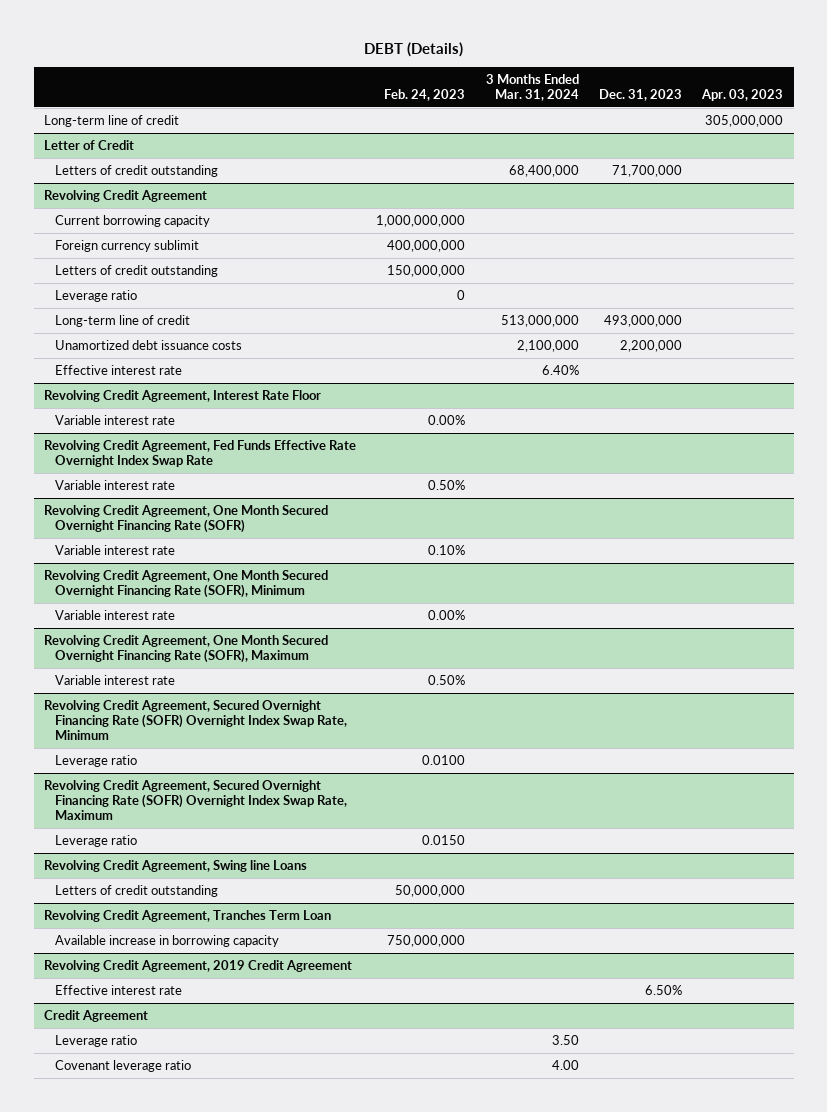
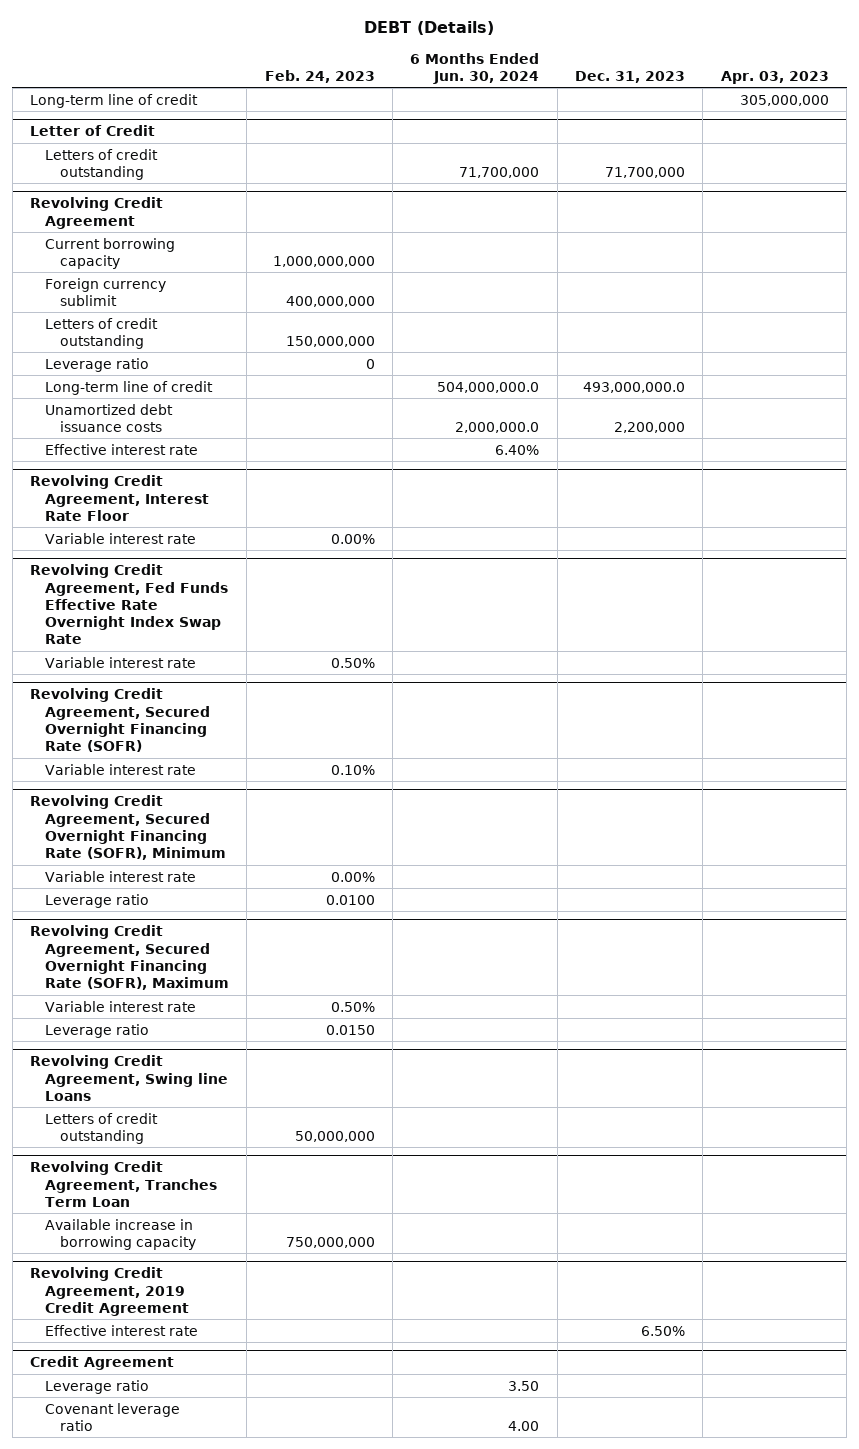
- | Feb. 24, 2023 | 3 Months Ended Mar. 31, 2024 | Dec. 31, 2023 | Apr. 03, 2023
+ | Feb. 24, 2023 | 6 Months Ended Jun. 30, 2024 | Dec. 31, 2023 | Apr. 03, 2023
@ Revolving Credit Agreement
- Long-term line of credit | | 513,000,000 | 493,000,000 |
+ Long-term line of credit | | 504,000,000.0 | 493,000,000.0 |
- Revolving Credit Agreement, One Month Secured Overnight Financing Rate (SOFR)
+ Revolving Credit Agreement, Secured Overnight Financing Rate (SOFR)
- Revolving Credit Agreement, One Month Secured Overnight Financing Rate (SOFR), Minimum
+ Revolving Credit Agreement, Secured Overnight Financing Rate (SOFR), Minimum
- Revolving Credit Agreement, One Month Secured Overnight Financing Rate (SOFR), Maximum
- Variable interest rate | 0.50% | | |
- Revolving Credit Agreement, Secured Overnight Financing Rate (SOFR) Overnight Index Swap Rate, Minimum
- Revolving Credit Agreement, Secured Overnight Financing Rate (SOFR) Overnight Index Swap Rate, Maximum
+ Revolving Credit Agreement, Secured Overnight Financing Rate (SOFR), Maximum
+ Variable interest rate | 0.50% | | |

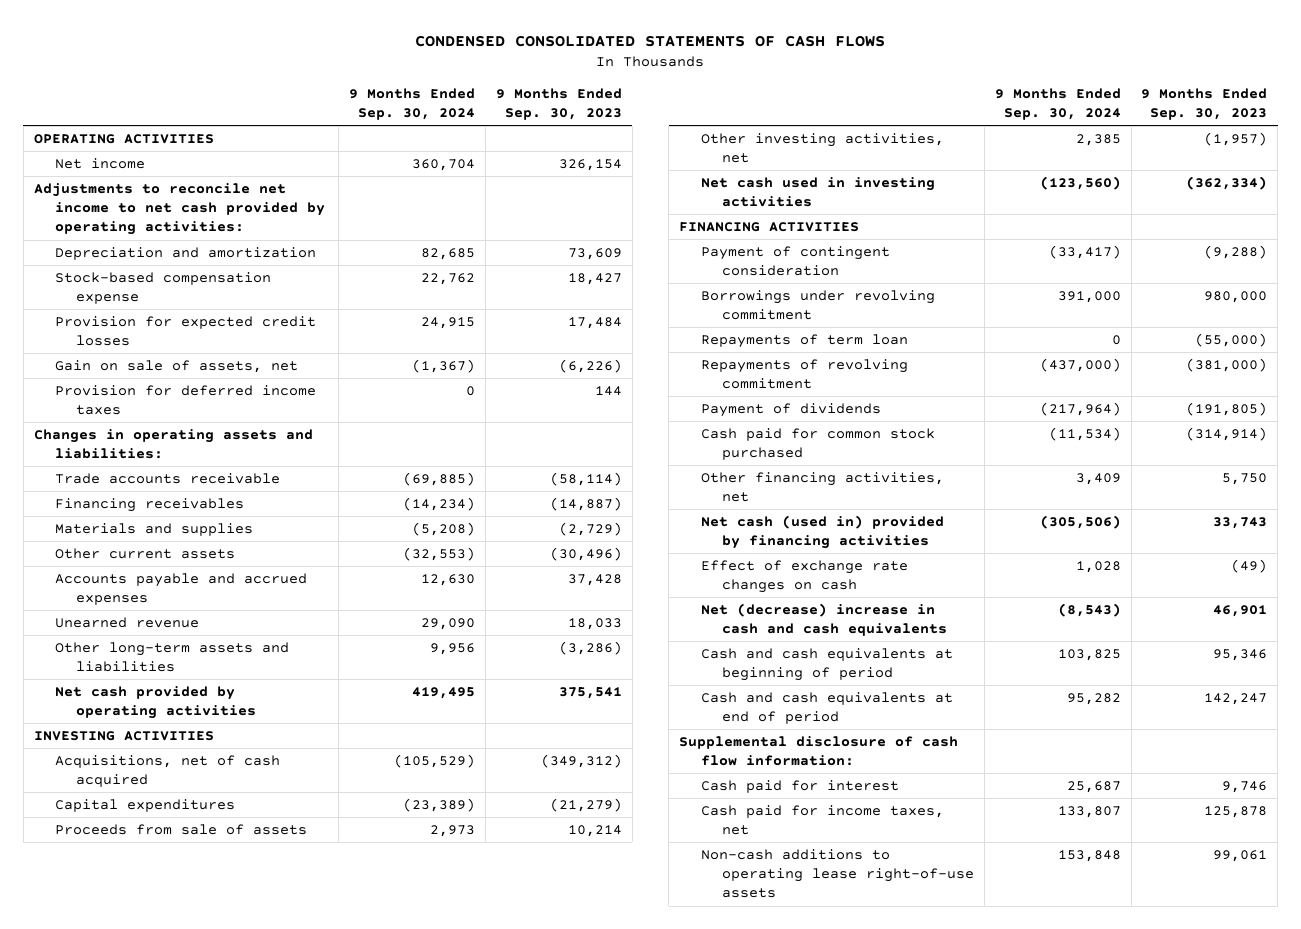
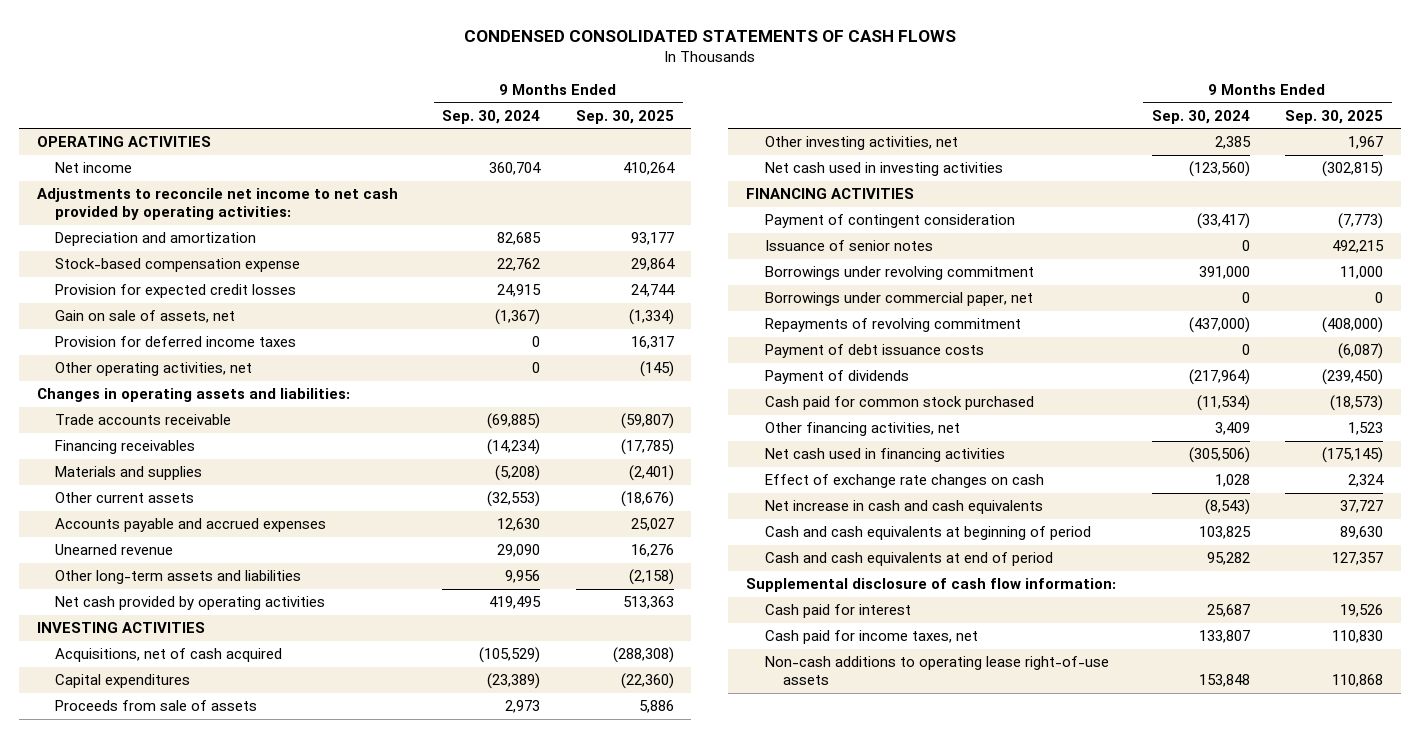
- | 9 Months Ended Sep. 30, 2024 | 9 Months Ended Sep. 30, 2023
+ | 9 Months Ended Sep. 30, 2024 | 9 Months Ended Sep. 30, 2025
+ Other operating activities, net | 0 | (145)
+ Issuance of senior notes | 0 | 492,215
- Repayments of term loan | 0 | (55,000)
+ Borrowings under commercial paper, net | 0 | 0
+ Payment of debt issuance costs | 0 | (6,087)
- Net cash (used in) provided by financing activities | (305,506) | 33,743
+ Net cash used in financing activities | (305,506) | (175,145)
- Net (decrease) increase in cash and cash equivalents | (8,543) | 46,901
+ Net increase in cash and cash equivalents | (8,543) | 37,727

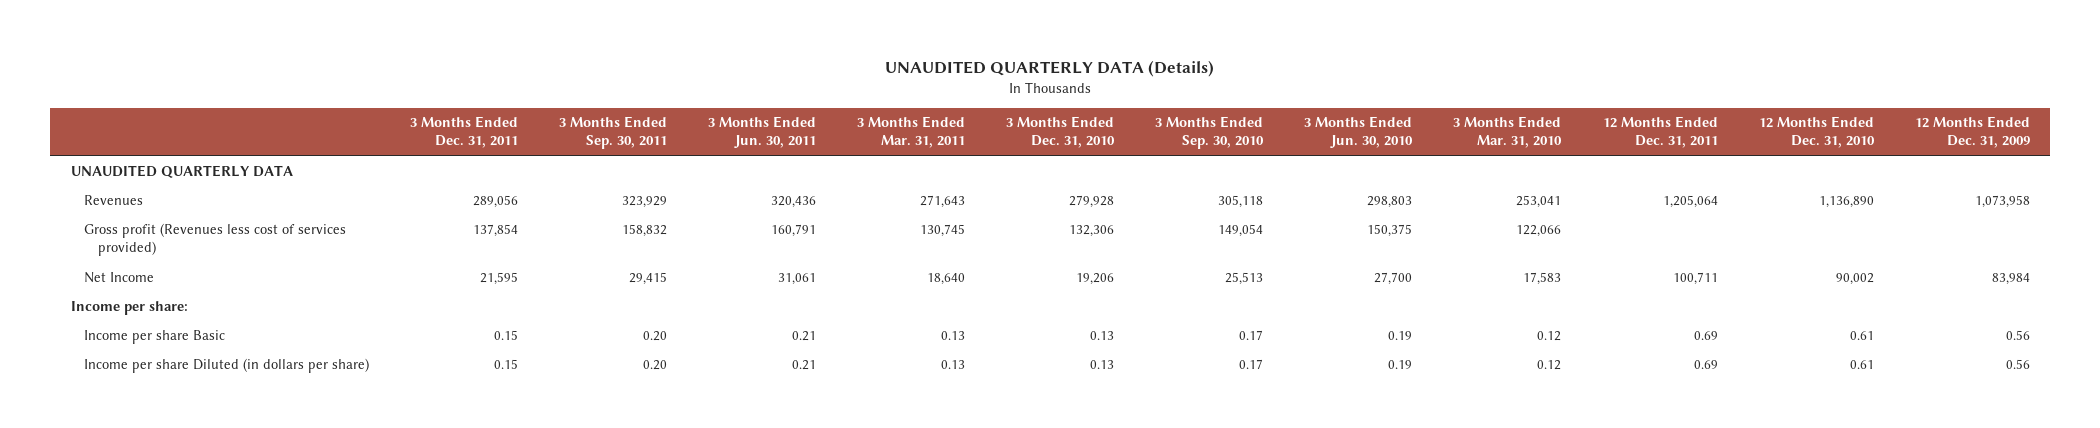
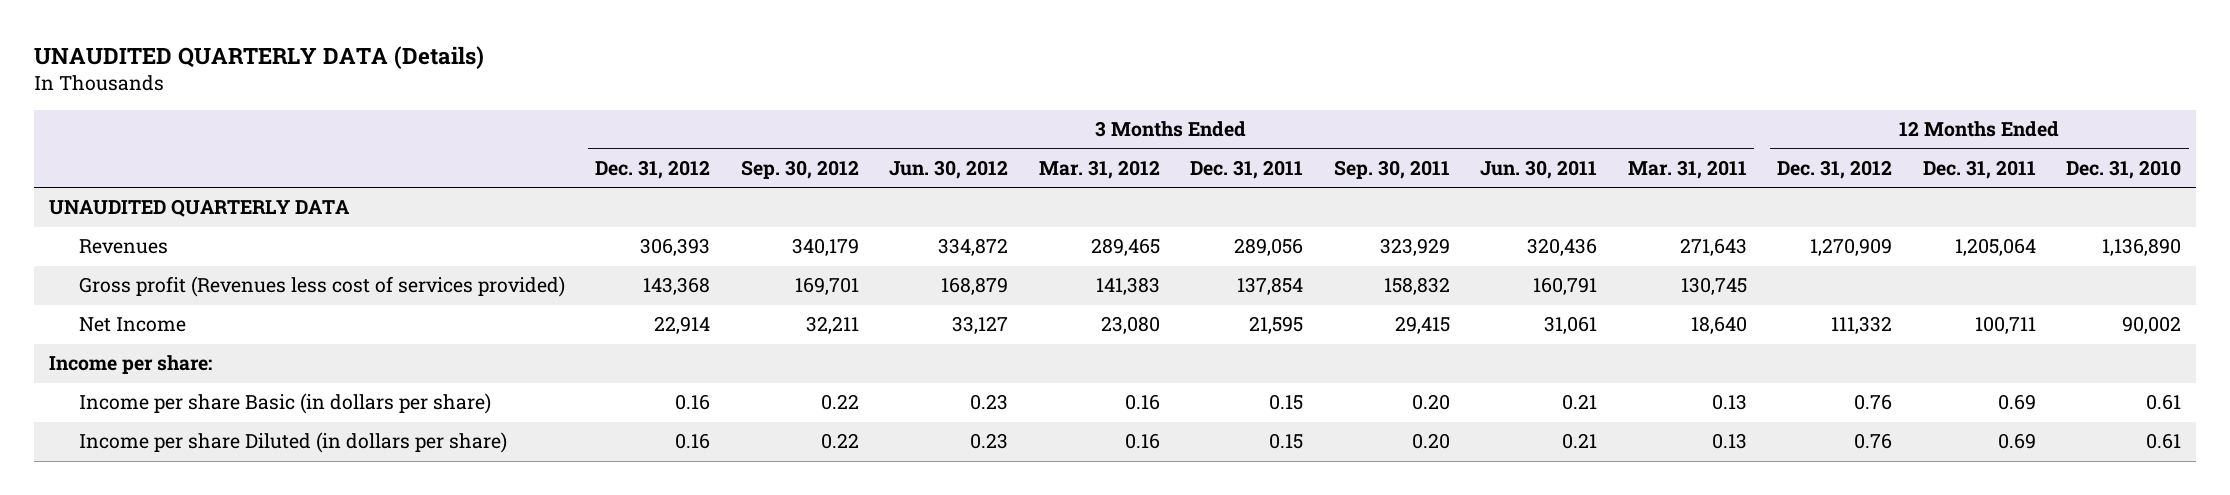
- | 3 Months Ended Dec. 31, 2011 | 3 Months Ended Sep. 30, 2011 | 3 Months Ended Jun. 30, 2011 | 3 Months Ended Mar. 31, 2011 | 3 Months Ended Dec. 31, 2010 | 3 Months Ended Sep. 30, 2010 | 3 Months Ended Jun. 30, 2010 | 3 Months Ended Mar. 31, 2010 | 12 Months Ended Dec. 31, 2011 | 12 Months Ended Dec. 31, 2010 | 12 Months Ended Dec. 31, 2009
+ | 3 Months Ended Dec. 31, 2012 | 3 Months Ended Sep. 30, 2012 | 3 Months Ended Jun. 30, 2012 | 3 Months Ended Mar. 31, 2012 | 3 Months Ended Dec. 31, 2011 | 3 Months Ended Sep. 30, 2011 | 3 Months Ended Jun. 30, 2011 | 3 Months Ended Mar. 31, 2011 | 12 Months Ended Dec. 31, 2012 | 12 Months Ended Dec. 31, 2011 | 12 Months Ended Dec. 31, 2010
- Income per share Basic | 0.15 | 0.20 | 0.21 | 0.13 | 0.13 | 0.17 | 0.19 | 0.12 | 0.69 | 0.61 | 0.56
+ Income per share Basic (in dollars per share) | 0.16 | 0.22 | 0.23 | 0.16 | 0.15 | 0.20 | 0.21 | 0.13 | 0.76 | 0.69 | 0.61

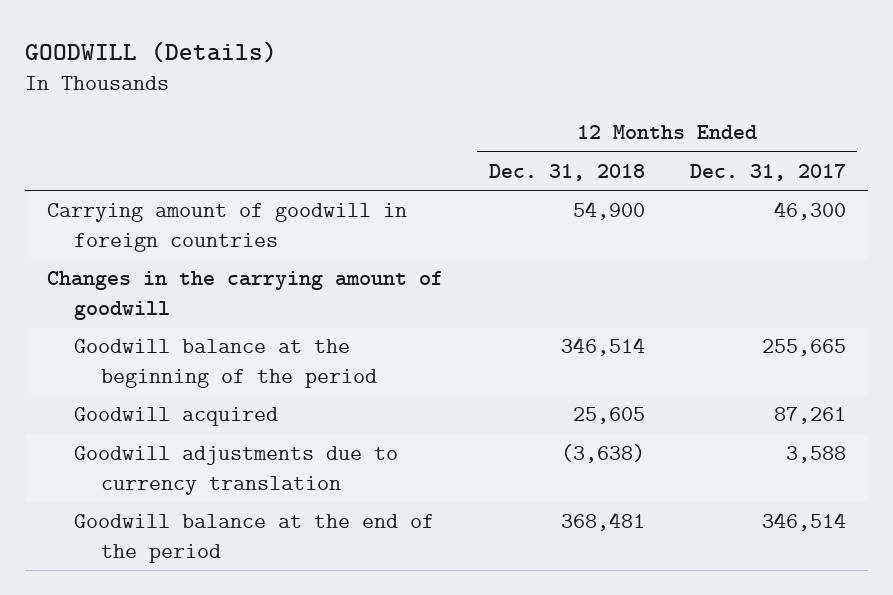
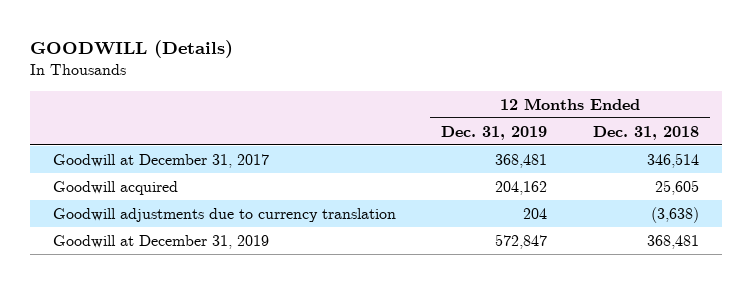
- | 12 Months Ended Dec. 31, 2018 | 12 Months Ended Dec. 31, 2017
+ | 12 Months Ended Dec. 31, 2019 | 12 Months Ended Dec. 31, 2018
- Carrying amount of goodwill in foreign countries | 54,900 | 46,300
- Changes in the carrying amount of goodwill
- Goodwill balance at the beginning of the period | 346,514 | 255,665
+ Goodwill at December 31, 2017 | 368,481 | 346,514
- Goodwill balance at the end of the period | 368,481 | 346,514
+ Goodwill at December 31, 2019 | 572,847 | 368,481

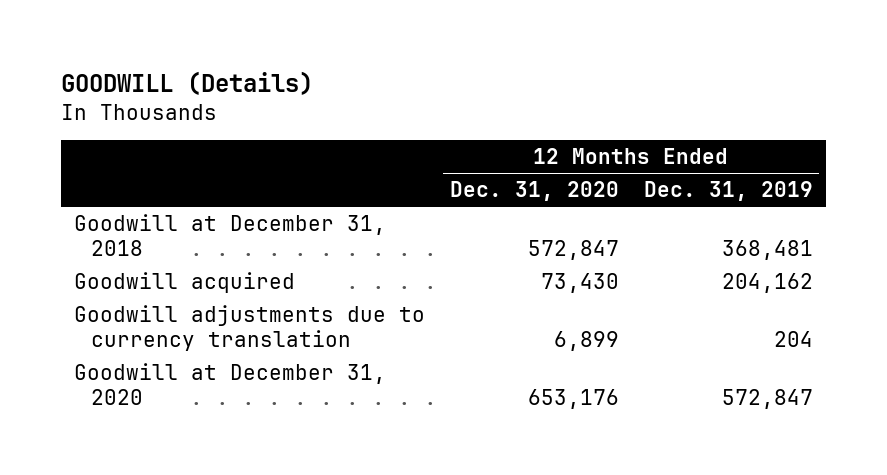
- | 12 Months Ended Dec. 31, 2019 | 12 Months Ended Dec. 31, 2018
+ | 12 Months Ended Dec. 31, 2020 | 12 Months Ended Dec. 31, 2019
- Goodwill at December 31, 2017 | 368,481 | 346,514
+ Goodwill at December 31, 2018 | 572,847 | 368,481
- Goodwill at December 31, 2019 | 572,847 | 368,481
+ Goodwill at December 31, 2020 | 653,176 | 572,847

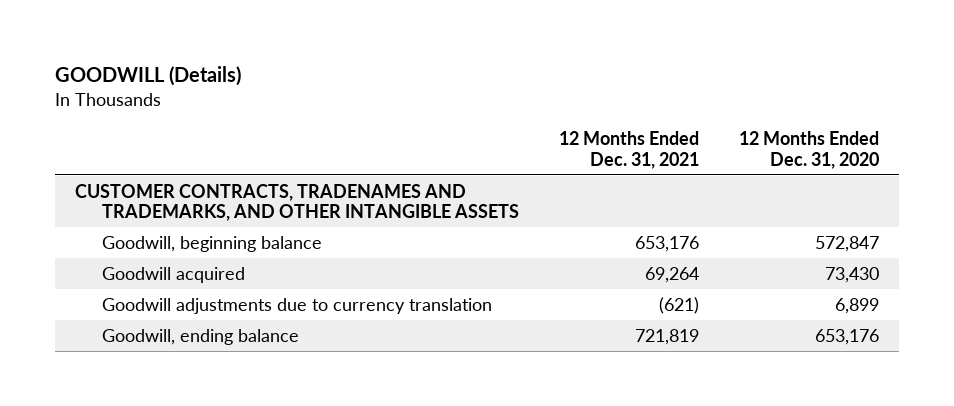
- | 12 Months Ended Dec. 31, 2020 | 12 Months Ended Dec. 31, 2019
+ | 12 Months Ended Dec. 31, 2021 | 12 Months Ended Dec. 31, 2020
- Goodwill at December 31, 2018 | 572,847 | 368,481
+ CUSTOMER CONTRACTS, TRADENAMES AND TRADEMARKS, AND OTHER INTANGIBLE ASSETS
+ Goodwill, beginning balance | 653,176 | 572,847
- Goodwill at December 31, 2020 | 653,176 | 572,847
+ Goodwill, ending balance | 721,819 | 653,176

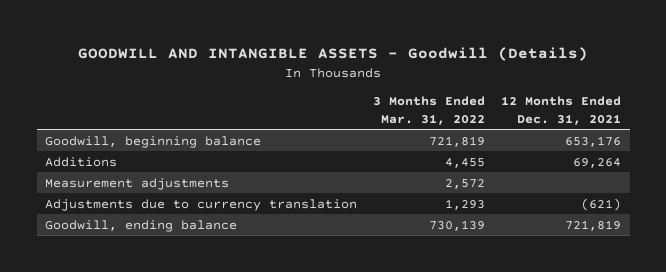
- GOODWILL (Details)
+ GOODWILL AND INTANGIBLE ASSETS - Goodwill (Details)
- | 12 Months Ended Dec. 31, 2021 | 12 Months Ended Dec. 31, 2020
+ | 3 Months Ended Mar. 31, 2022 | 12 Months Ended Dec. 31, 2021
- CUSTOMER CONTRACTS, TRADENAMES AND TRADEMARKS, AND OTHER INTANGIBLE ASSETS
- Goodwill acquired | 69,264 | 73,430
- Goodwill adjustments due to currency translation | (621) | 6,899
+ Additions | 4,455 | 69,264
+ Measurement adjustments | 2,572 |
+ Adjustments due to currency translation | 1,293 | (621)

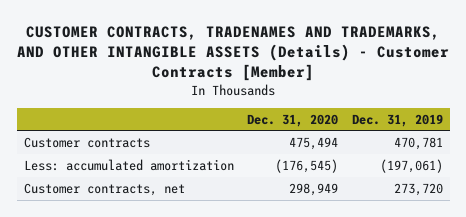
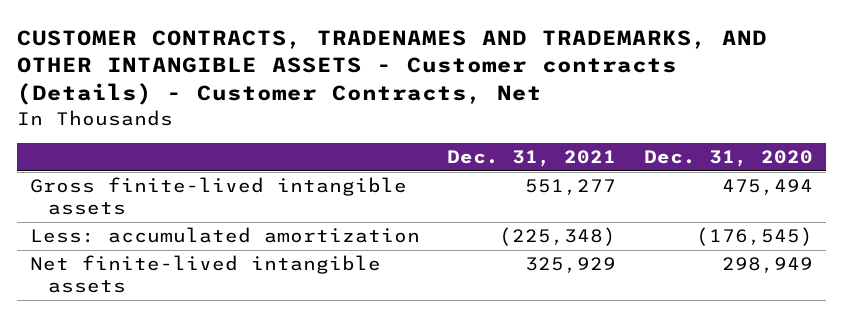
- CUSTOMER CONTRACTS, TRADENAMES AND TRADEMARKS, AND OTHER INTANGIBLE ASSETS (Details) - Customer Contracts [Member]
+ CUSTOMER CONTRACTS, TRADENAMES AND TRADEMARKS, AND OTHER INTANGIBLE ASSETS - Customer contracts (Details) - Customer Contracts, Net
- | Dec. 31, 2020 | Dec. 31, 2019
+ | Dec. 31, 2021 | Dec. 31, 2020
- Customer contracts | 475,494 | 470,781
+ Gross finite-lived intangible assets | 551,277 | 475,494
- Customer contracts, net | 298,949 | 273,720
+ Net finite-lived intangible assets | 325,929 | 298,949

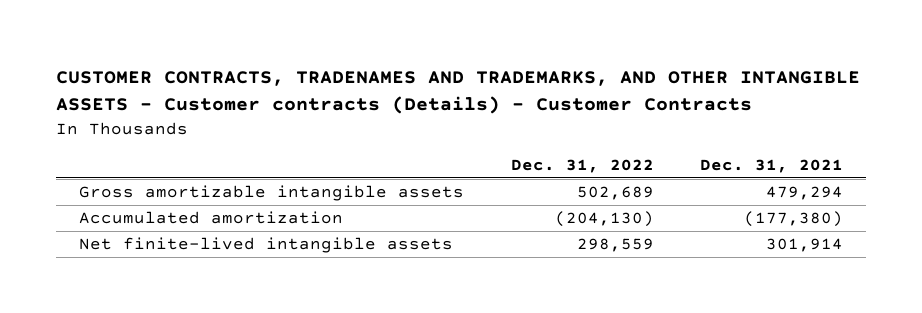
- CUSTOMER CONTRACTS, TRADENAMES AND TRADEMARKS, AND OTHER INTANGIBLE ASSETS - Customer contracts (Details) - Customer Contracts, Net
+ CUSTOMER CONTRACTS, TRADENAMES AND TRADEMARKS, AND OTHER INTANGIBLE ASSETS - Customer contracts (Details) - Customer Contracts
- | Dec. 31, 2021 | Dec. 31, 2020
+ | Dec. 31, 2022 | Dec. 31, 2021
- Gross finite-lived intangible assets | 551,277 | 475,494
- Less: accumulated amortization | (225,348) | (176,545)
- Net finite-lived intangible assets | 325,929 | 298,949
+ Gross amortizable intangible assets | 502,689 | 479,294
+ Accumulated amortization | (204,130) | (177,380)
+ Net finite-lived intangible assets | 298,559 | 301,914

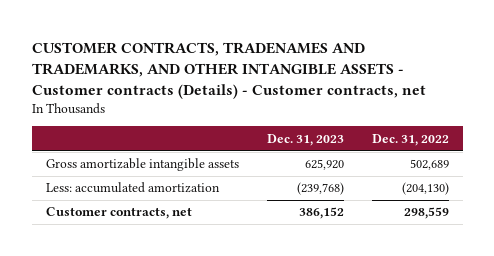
- CUSTOMER CONTRACTS, TRADENAMES AND TRADEMARKS, AND OTHER INTANGIBLE ASSETS - Customer contracts (Details) - Customer Contracts
+ CUSTOMER CONTRACTS, TRADENAMES AND TRADEMARKS, AND OTHER INTANGIBLE ASSETS - Customer contracts (Details) - Customer contracts, net
- | Dec. 31, 2022 | Dec. 31, 2021
+ | Dec. 31, 2023 | Dec. 31, 2022
- Accumulated amortization | (204,130) | (177,380)
- Net finite-lived intangible assets | 298,559 | 301,914
+ Less: accumulated amortization | (239,768) | (204,130)
+ Customer contracts, net | 386,152 | 298,559

